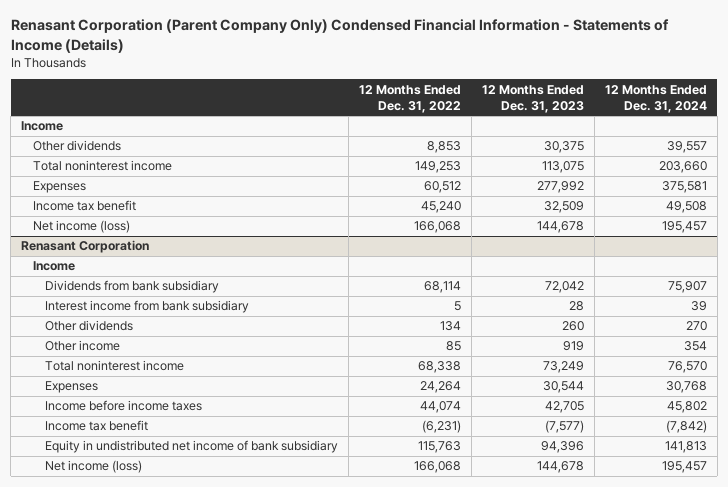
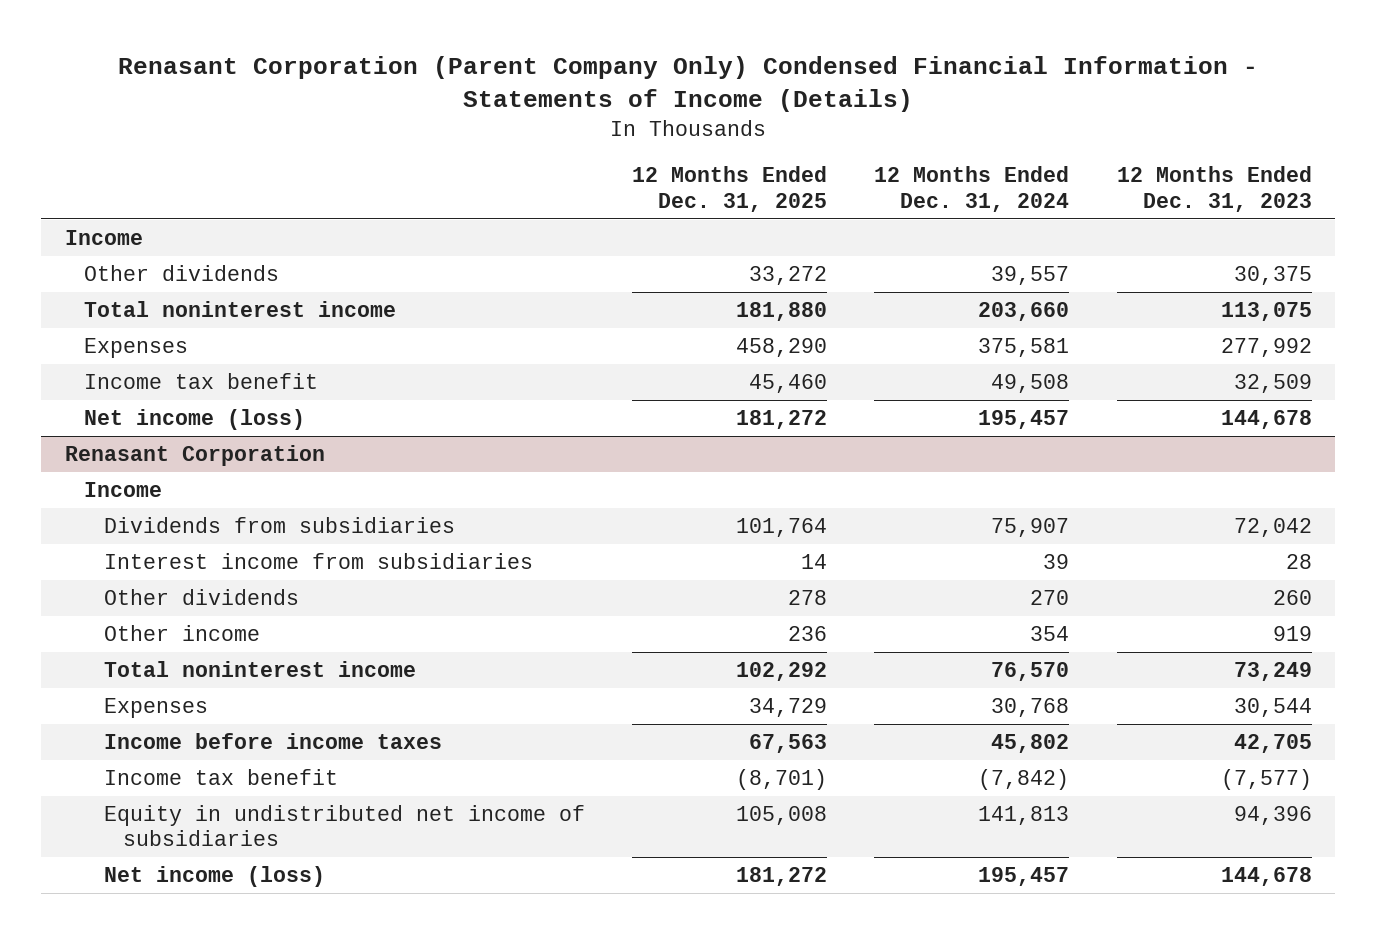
- | 12 Months Ended Dec. 31, 2022 | 12 Months Ended Dec. 31, 2023 | 12 Months Ended Dec. 31, 2024
+ | 12 Months Ended Dec. 31, 2025 | 12 Months Ended Dec. 31, 2024 | 12 Months Ended Dec. 31, 2023
@ Renasant Corporation
- Dividends from bank subsidiary | 68,114 | 72,042 | 75,907
- Interest income from bank subsidiary | 5 | 28 | 39
+ Dividends from subsidiaries | 101,764 | 75,907 | 72,042
+ Interest income from subsidiaries | 14 | 39 | 28
- Equity in undistributed net income of bank subsidiary | 115,763 | 94,396 | 141,813
+ Equity in undistributed net income of subsidiaries | 105,008 | 141,813 | 94,396

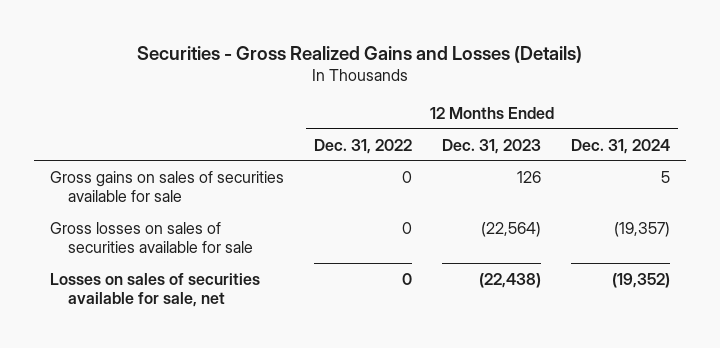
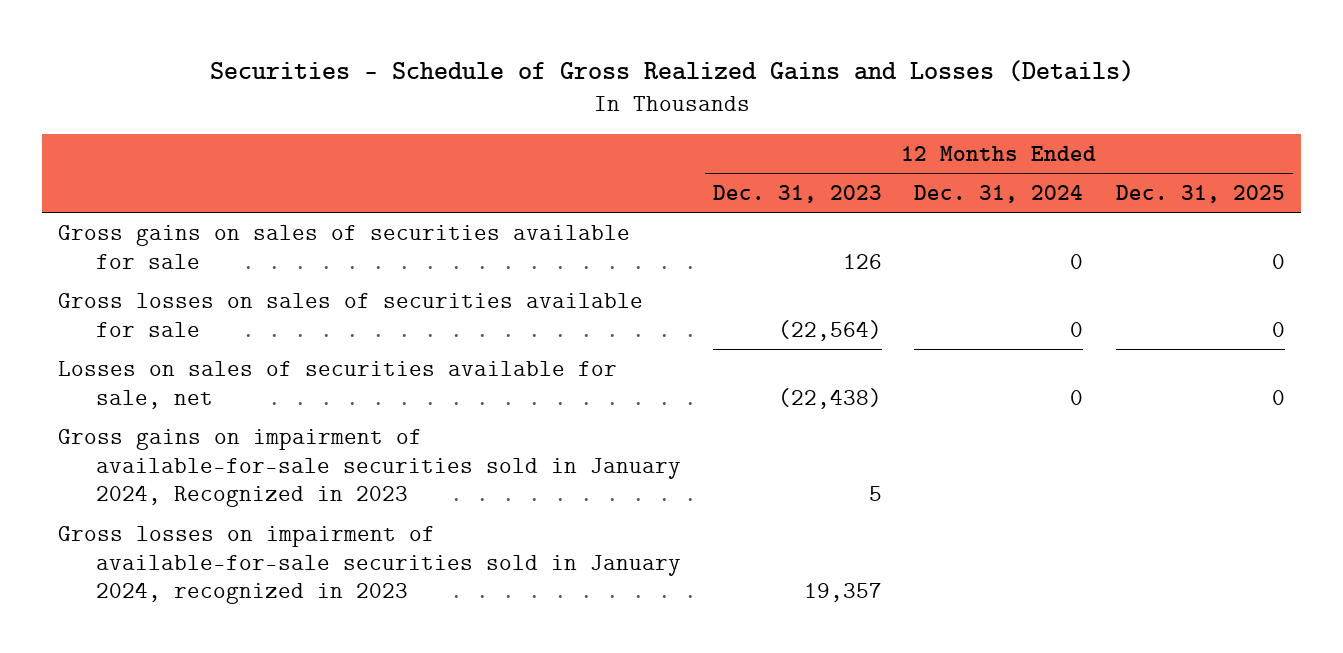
- Securities - Gross Realized Gains and Losses (Details)
+ Securities - Schedule of Gross Realized Gains and Losses (Details)
- | 12 Months Ended Dec. 31, 2022 | 12 Months Ended Dec. 31, 2023 | 12 Months Ended Dec. 31, 2024
+ | 12 Months Ended Dec. 31, 2023 | 12 Months Ended Dec. 31, 2024 | 12 Months Ended Dec. 31, 2025
- Gross gains on sales of securities available for sale | 0 | 126 | 5
- Gross losses on sales of securities available for sale | 0 | (22,564) | (19,357)
- Losses on sales of securities available for sale, net | 0 | (22,438) | (19,352)
+ Gross gains on sales of securities available for sale | 126 | 0 | 0
+ Gross losses on sales of securities available for sale | (22,564) | 0 | 0
+ Losses on sales of securities available for sale, net | (22,438) | 0 | 0
+ Gross gains on impairment of available-for-sale securities sold in January 2024, Recognized in 2023 | 5 | |
+ Gross losses on impairment of available-for-sale securities sold in January 2024, recognized in 2023 | 19,357 | |

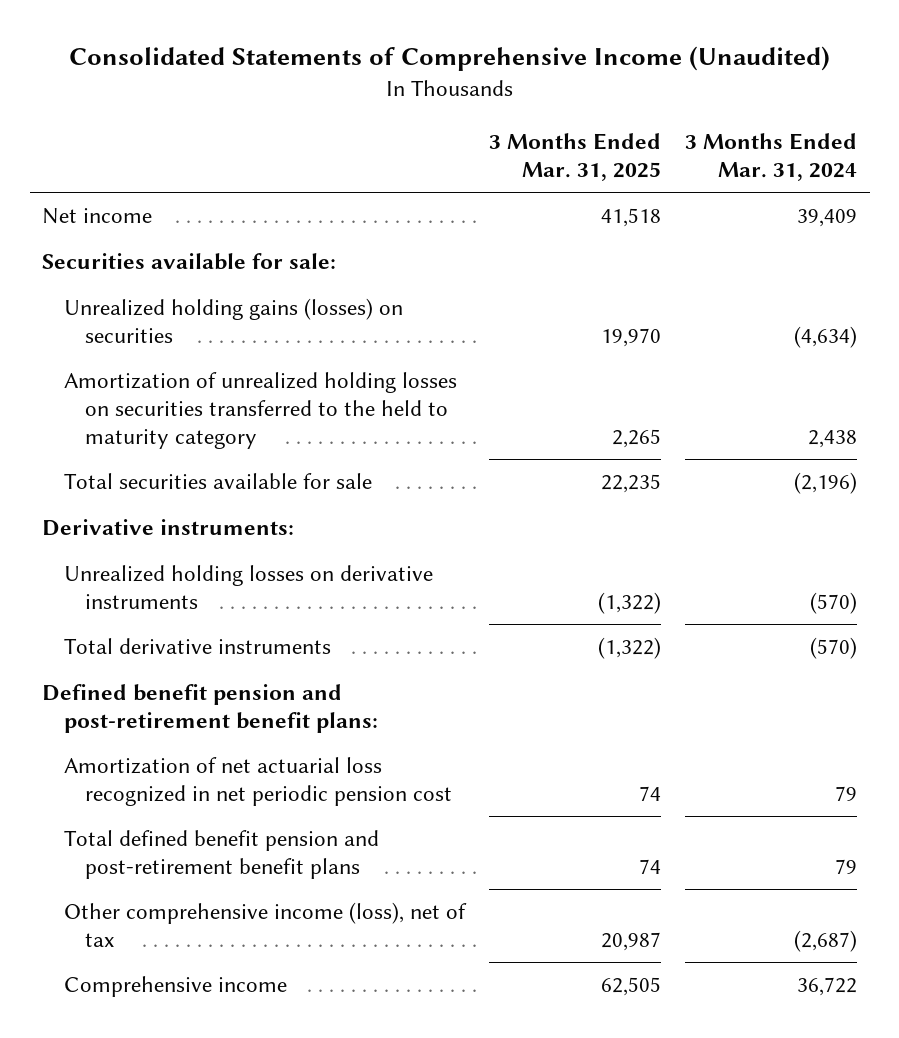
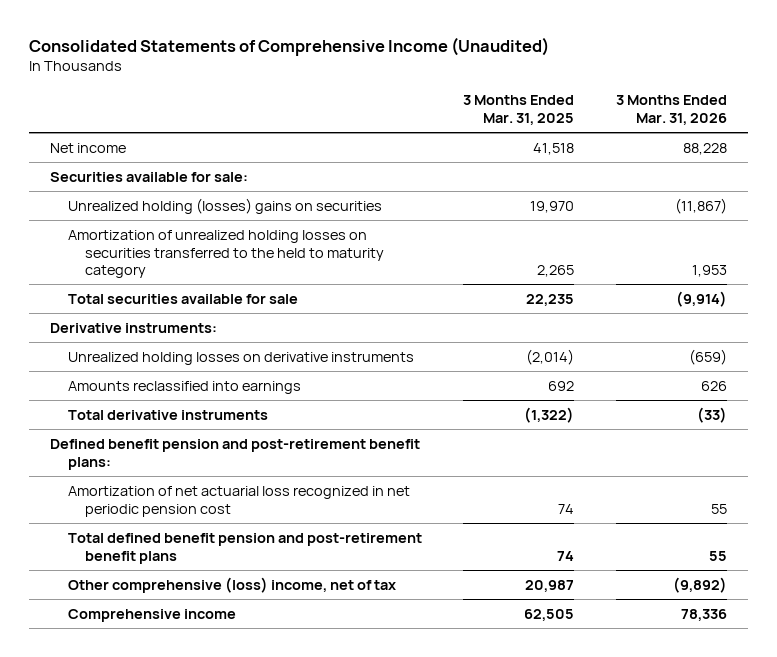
- | 3 Months Ended Mar. 31, 2025 | 3 Months Ended Mar. 31, 2024
+ | 3 Months Ended Mar. 31, 2025 | 3 Months Ended Mar. 31, 2026
- Unrealized holding gains (losses) on securities | 19,970 | (4,634)
+ Unrealized holding (losses) gains on securities | 19,970 | (11,867)
- Unrealized holding losses on derivative instruments | (1,322) | (570)
+ Unrealized holding losses on derivative instruments | (2,014) | (659)
+ Amounts reclassified into earnings | 692 | 626
- Other comprehensive income (loss), net of tax | 20,987 | (2,687)
+ Other comprehensive (loss) income, net of tax | 20,987 | (9,892)

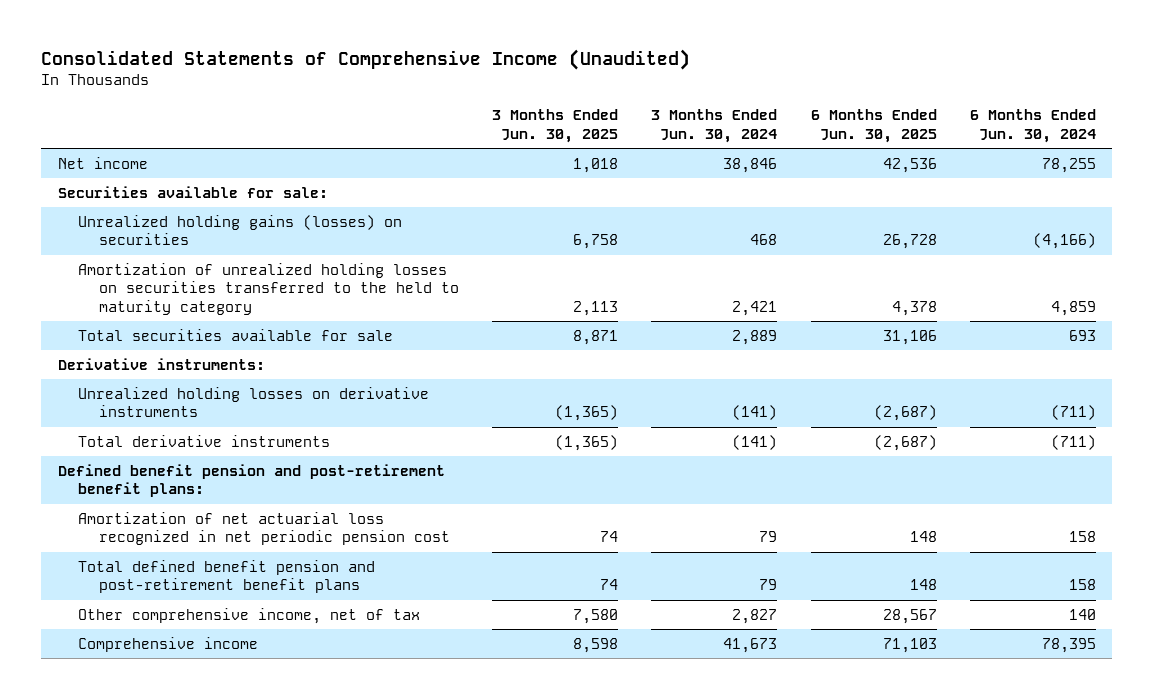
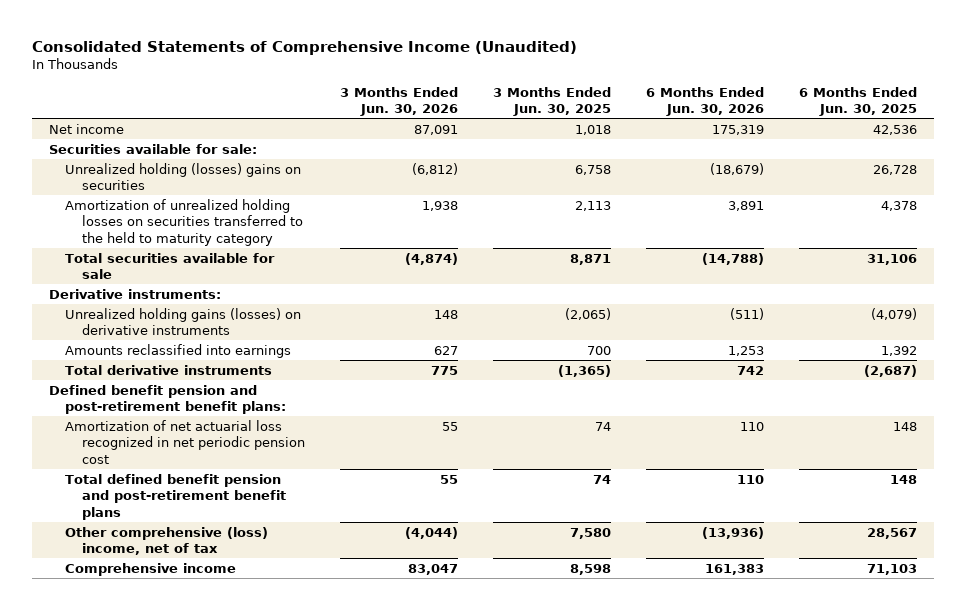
- | 3 Months Ended Jun. 30, 2025 | 3 Months Ended Jun. 30, 2024 | 6 Months Ended Jun. 30, 2025 | 6 Months Ended Jun. 30, 2024
+ | 3 Months Ended Jun. 30, 2026 | 3 Months Ended Jun. 30, 2025 | 6 Months Ended Jun. 30, 2026 | 6 Months Ended Jun. 30, 2025
- Unrealized holding gains (losses) on securities | 6,758 | 468 | 26,728 | (4,166)
+ Unrealized holding (losses) gains on securities | (6,812) | 6,758 | (18,679) | 26,728
- Unrealized holding losses on derivative instruments | (1,365) | (141) | (2,687) | (711)
+ Unrealized holding gains (losses) on derivative instruments | 148 | (2,065) | (511) | (4,079)
+ Amounts reclassified into earnings | 627 | 700 | 1,253 | 1,392
- Other comprehensive income, net of tax | 7,580 | 2,827 | 28,567 | 140
+ Other comprehensive (loss) income, net of tax | (4,044) | 7,580 | (13,936) | 28,567

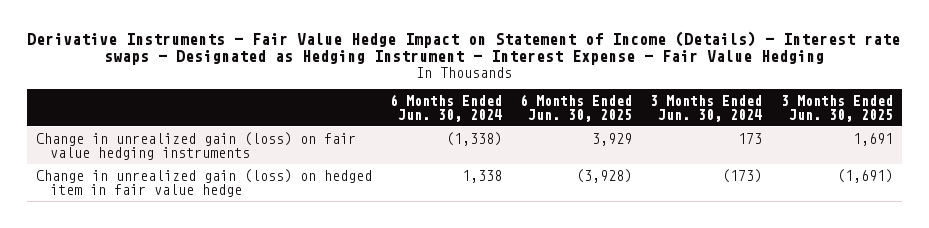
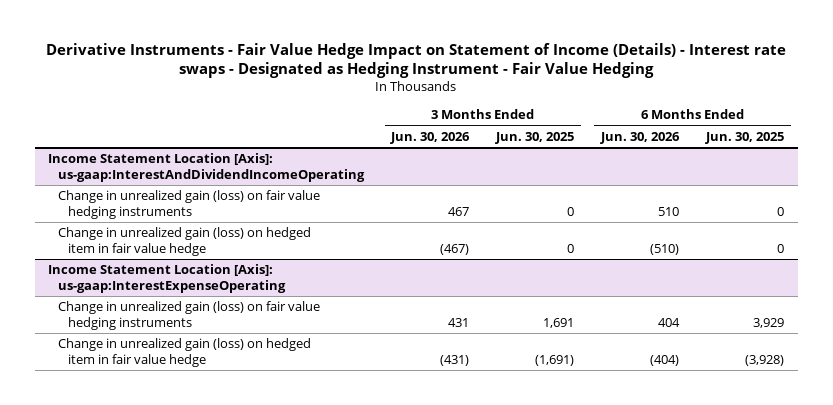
- Derivative Instruments - Fair Value Hedge Impact on Statement of Income (Details) - Interest rate swaps - Designated as Hedging Instrument - Interest Expense - Fair Value Hedging
+ Derivative Instruments - Fair Value Hedge Impact on Statement of Income (Details) - Interest rate swaps - Designated as Hedging Instrument - Fair Value Hedging
- | 6 Months Ended Jun. 30, 2024 | 6 Months Ended Jun. 30, 2025 | 3 Months Ended Jun. 30, 2024 | 3 Months Ended Jun. 30, 2025
+ | 3 Months Ended Jun. 30, 2026 | 3 Months Ended Jun. 30, 2025 | 6 Months Ended Jun. 30, 2026 | 6 Months Ended Jun. 30, 2025
+ Income Statement Location [Axis]: us-gaap:InterestAndDividendIncomeOperating
+ Change in unrealized gain (loss) on fair value hedging instruments | 467 | 0 | 510 | 0
+ Change in unrealized gain (loss) on hedged item in fair value hedge | (467) | 0 | (510) | 0
+ Income Statement Location [Axis]: us-gaap:InterestExpenseOperating

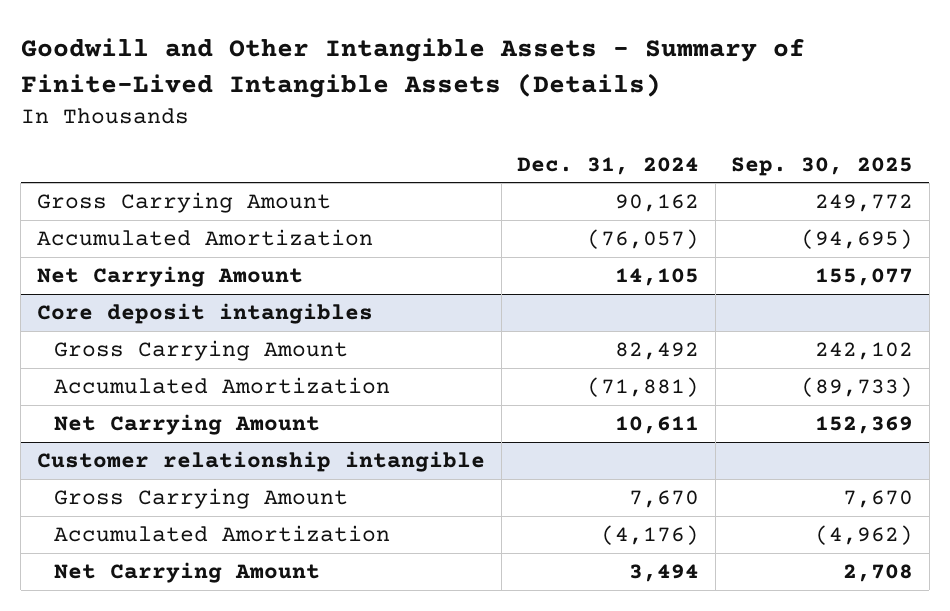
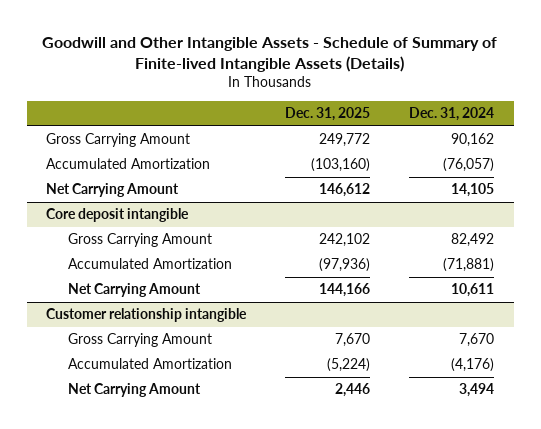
- Goodwill and Other Intangible Assets - Summary of Finite-Lived Intangible Assets (Details)
+ Goodwill and Other Intangible Assets - Schedule of Summary of Finite-lived Intangible Assets (Details)
- | Dec. 31, 2024 | Sep. 30, 2025
+ | Dec. 31, 2025 | Dec. 31, 2024
- Core deposit intangibles
+ Core deposit intangible

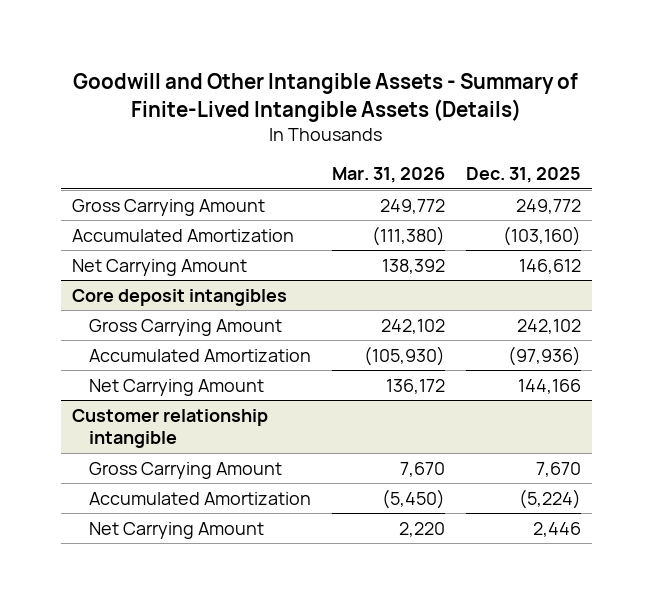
- Goodwill and Other Intangible Assets - Schedule of Summary of Finite-lived Intangible Assets (Details)
+ Goodwill and Other Intangible Assets - Summary of Finite-Lived Intangible Assets (Details)
- | Dec. 31, 2025 | Dec. 31, 2024
+ | Mar. 31, 2026 | Dec. 31, 2025
- Core deposit intangible
+ Core deposit intangibles

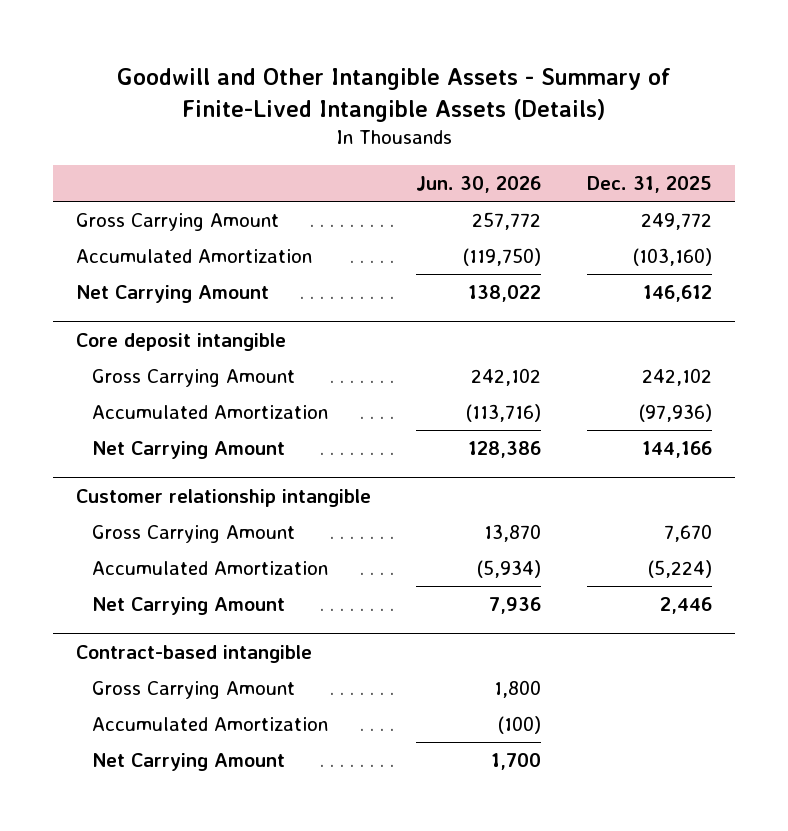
- | Mar. 31, 2026 | Dec. 31, 2025
+ | Jun. 30, 2026 | Dec. 31, 2025
- Core deposit intangibles
+ Core deposit intangible
+ Contract-based intangible
+ Gross Carrying Amount | 1,800 |
+ Accumulated Amortization | (100) |
+ Net Carrying Amount | 1,700 |

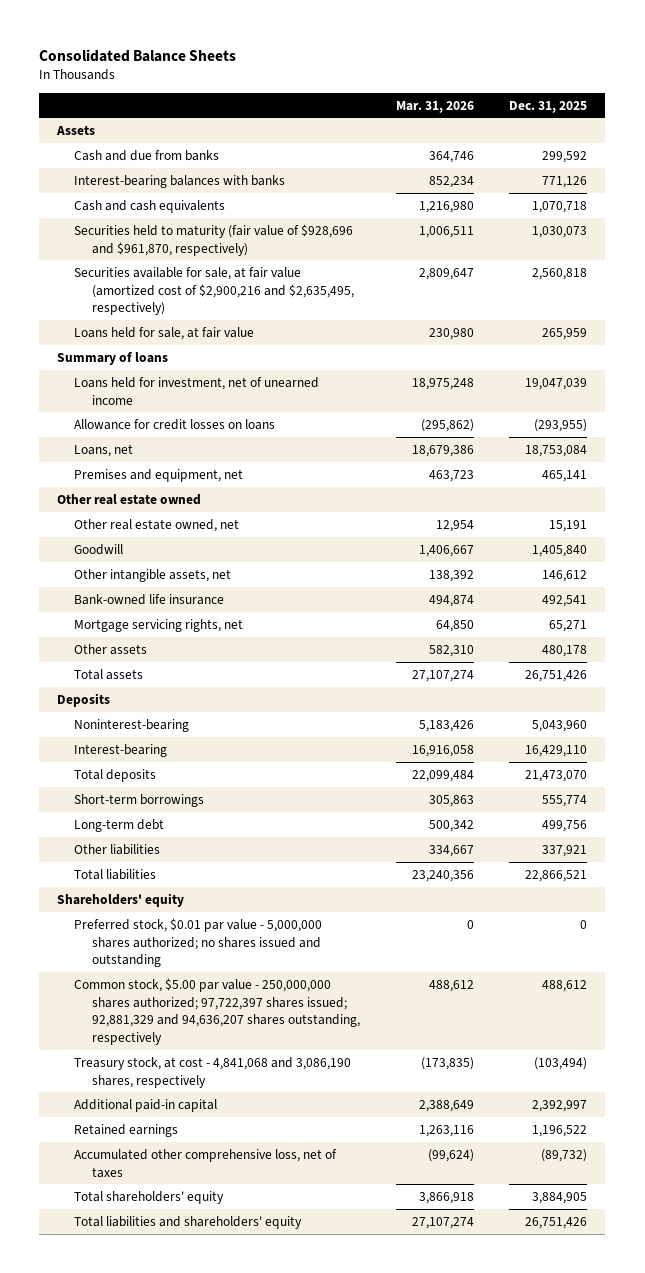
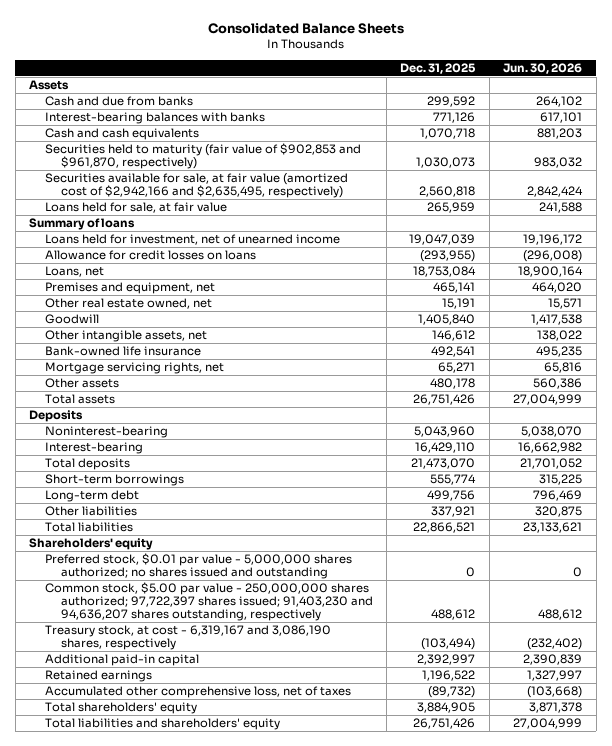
- | Mar. 31, 2026 | Dec. 31, 2025
+ | Dec. 31, 2025 | Jun. 30, 2026
- Securities held to maturity (fair value of $928,696 and $961,870, respectively) | 1,006,511 | 1,030,073
- Securities available for sale, at fair value (amortized cost of $2,900,216 and $2,635,495, respectively) | 2,809,647 | 2,560,818
+ Securities held to maturity (fair value of $902,853 and $961,870, respectively) | 1,030,073 | 983,032
+ Securities available for sale, at fair value (amortized cost of $2,942,166 and $2,635,495, respectively) | 2,560,818 | 2,842,424
- Other real estate owned
- Common stock, $5.00 par value - 250,000,000 shares authorized; 97,722,397 shares issued; 92,881,329 and 94,636,207 shares outstanding, respectively | 488,612 | 488,612
- Treasury stock, at cost - 4,841,068 and 3,086,190 shares, respectively | (173,835) | (103,494)
+ Common stock, $5.00 par value - 250,000,000 shares authorized; 97,722,397 shares issued; 91,403,230 and 94,636,207 shares outstanding, respectively | 488,612 | 488,612
+ Treasury stock, at cost - 6,319,167 and 3,086,190 shares, respectively | (103,494) | (232,402)

